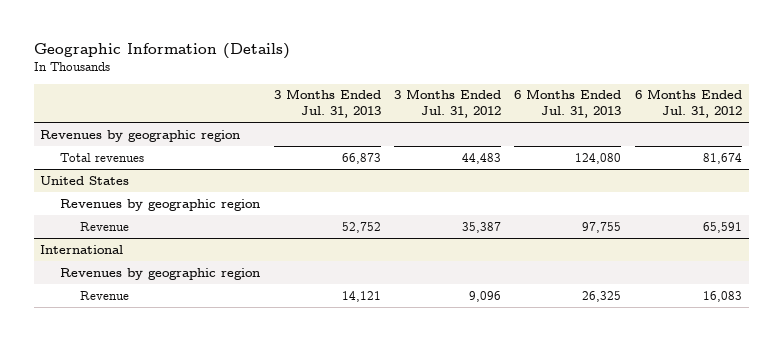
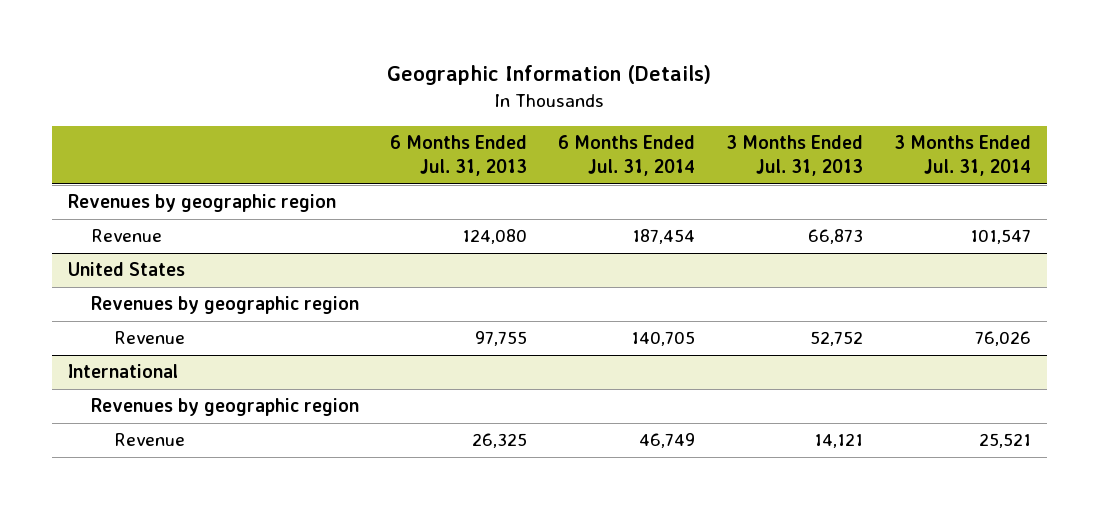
- | 3 Months Ended Jul. 31, 2013 | 3 Months Ended Jul. 31, 2012 | 6 Months Ended Jul. 31, 2013 | 6 Months Ended Jul. 31, 2012
+ | 6 Months Ended Jul. 31, 2013 | 6 Months Ended Jul. 31, 2014 | 3 Months Ended Jul. 31, 2013 | 3 Months Ended Jul. 31, 2014
- Total revenues | 66,873 | 44,483 | 124,080 | 81,674
+ Revenue | 124,080 | 187,454 | 66,873 | 101,547

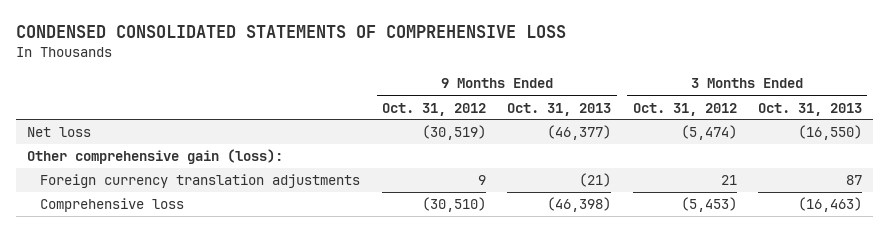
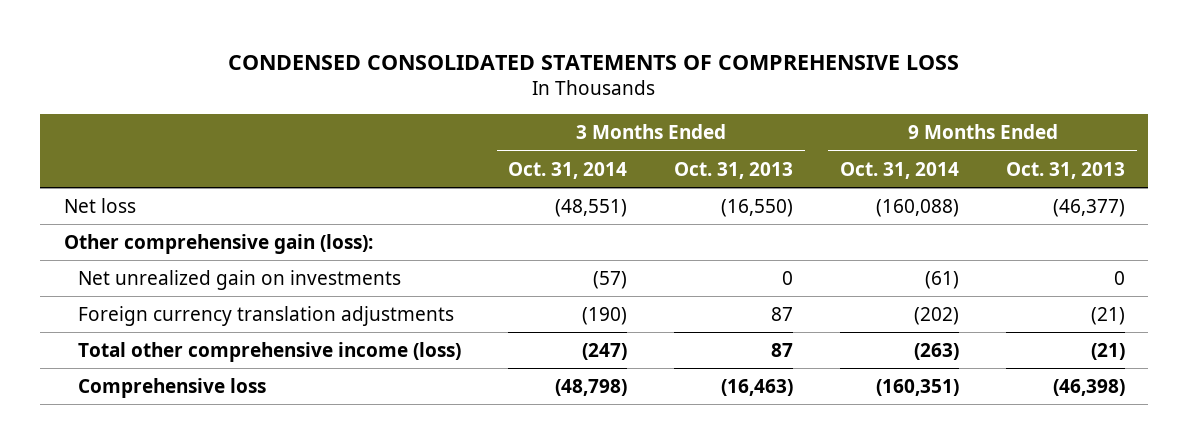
- | 9 Months Ended Oct. 31, 2012 | 9 Months Ended Oct. 31, 2013 | 3 Months Ended Oct. 31, 2012 | 3 Months Ended Oct. 31, 2013
+ | 3 Months Ended Oct. 31, 2014 | 3 Months Ended Oct. 31, 2013 | 9 Months Ended Oct. 31, 2014 | 9 Months Ended Oct. 31, 2013
+ Net unrealized gain on investments | (57) | 0 | (61) | 0
+ Total other comprehensive income (loss) | (247) | 87 | (263) | (21)

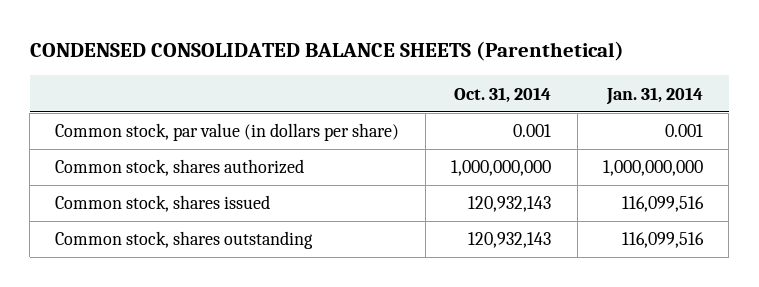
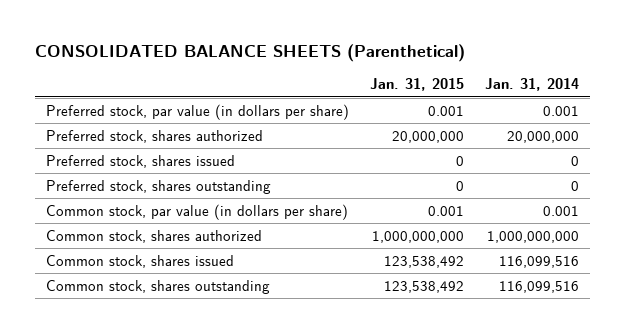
- CONDENSED CONSOLIDATED BALANCE SHEETS (Parenthetical)
+ CONSOLIDATED BALANCE SHEETS (Parenthetical)
- | Oct. 31, 2014 | Jan. 31, 2014
+ | Jan. 31, 2015 | Jan. 31, 2014
+ Preferred stock, par value (in dollars per share) | 0.001 | 0.001
+ Preferred stock, shares authorized | 20,000,000 | 20,000,000
+ Preferred stock, shares issued | 0 | 0
+ Preferred stock, shares outstanding | 0 | 0

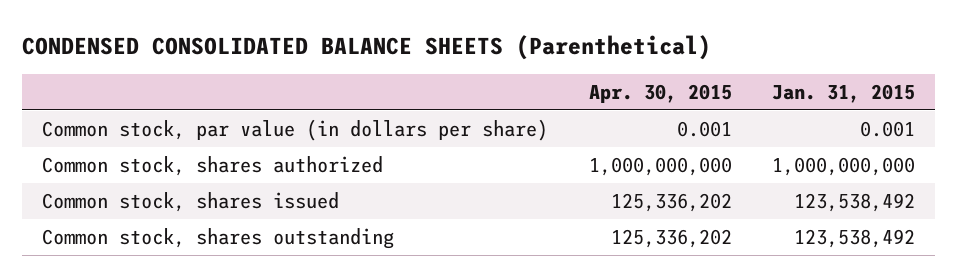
- CONSOLIDATED BALANCE SHEETS (Parenthetical)
+ CONDENSED CONSOLIDATED BALANCE SHEETS (Parenthetical)
- | Jan. 31, 2015 | Jan. 31, 2014
+ | Apr. 30, 2015 | Jan. 31, 2015
- Preferred stock, par value (in dollars per share) | 0.001 | 0.001
- Preferred stock, shares authorized | 20,000,000 | 20,000,000
- Preferred stock, shares issued | 0 | 0
- Preferred stock, shares outstanding | 0 | 0

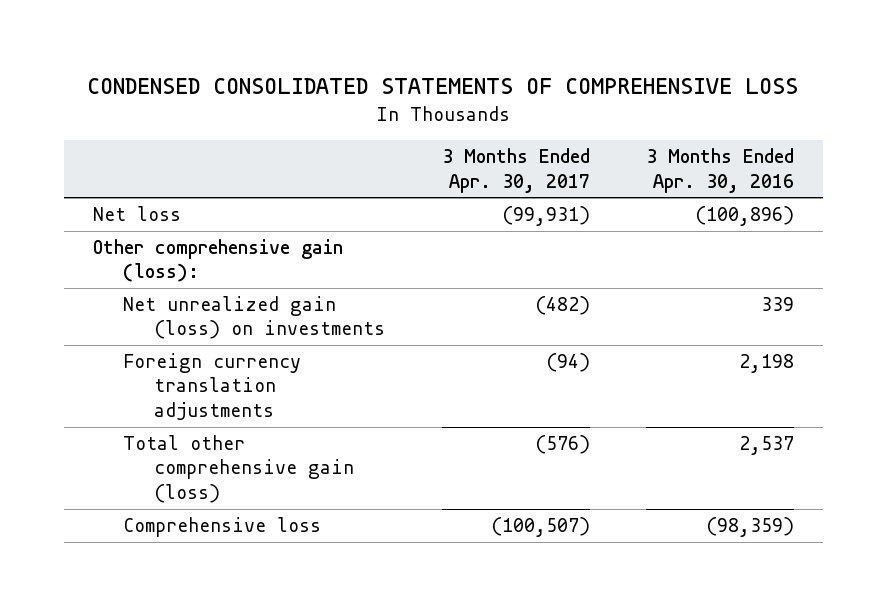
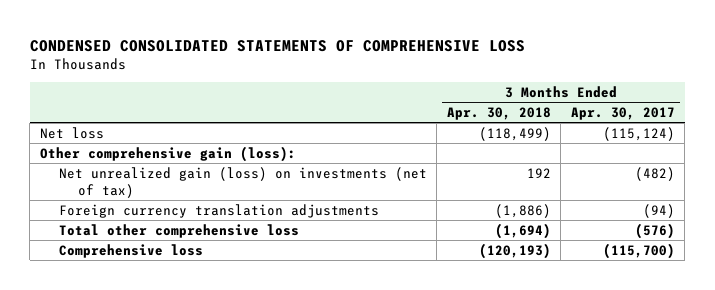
- | 3 Months Ended Apr. 30, 2017 | 3 Months Ended Apr. 30, 2016
+ | 3 Months Ended Apr. 30, 2018 | 3 Months Ended Apr. 30, 2017
- Net loss | (99,931) | (100,896)
+ Net loss | (118,499) | (115,124)
- Net unrealized gain (loss) on investments | (482) | 339
+ Net unrealized gain (loss) on investments (net of tax) | 192 | (482)
- Total other comprehensive gain (loss) | (576) | 2,537
- Comprehensive loss | (100,507) | (98,359)
+ Total other comprehensive loss | (1,694) | (576)
+ Comprehensive loss | (120,193) | (115,700)

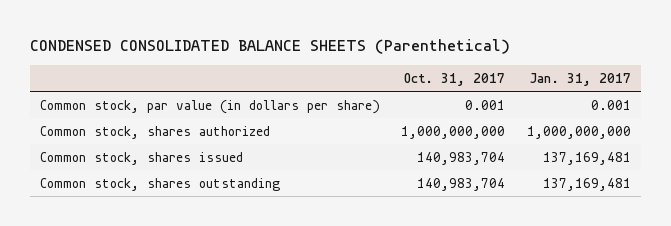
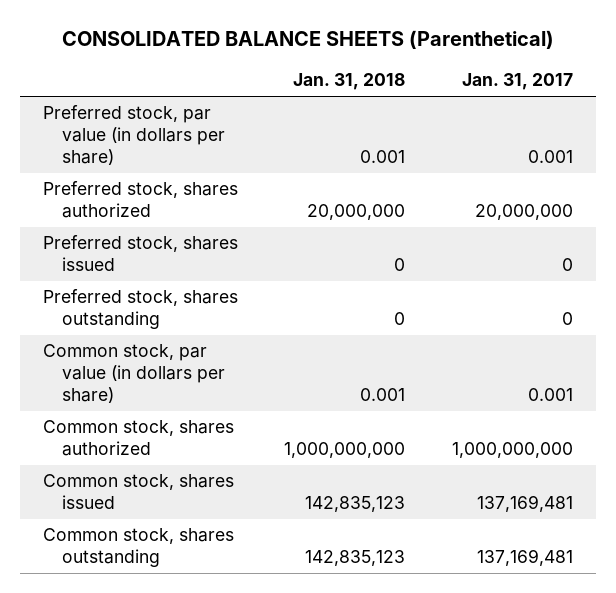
- CONDENSED CONSOLIDATED BALANCE SHEETS (Parenthetical)
+ CONSOLIDATED BALANCE SHEETS (Parenthetical)
- | Oct. 31, 2017 | Jan. 31, 2017
+ | Jan. 31, 2018 | Jan. 31, 2017
+ Preferred stock, par value (in dollars per share) | 0.001 | 0.001
+ Preferred stock, shares authorized | 20,000,000 | 20,000,000
+ Preferred stock, shares issued | 0 | 0
+ Preferred stock, shares outstanding | 0 | 0

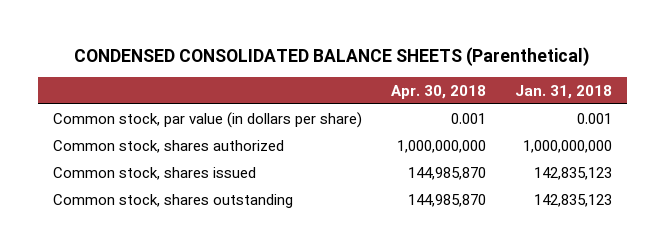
- CONSOLIDATED BALANCE SHEETS (Parenthetical)
+ CONDENSED CONSOLIDATED BALANCE SHEETS (Parenthetical)
- | Jan. 31, 2018 | Jan. 31, 2017
+ | Apr. 30, 2018 | Jan. 31, 2018
- Preferred stock, par value (in dollars per share) | 0.001 | 0.001
- Preferred stock, shares authorized | 20,000,000 | 20,000,000
- Preferred stock, shares issued | 0 | 0
- Preferred stock, shares outstanding | 0 | 0

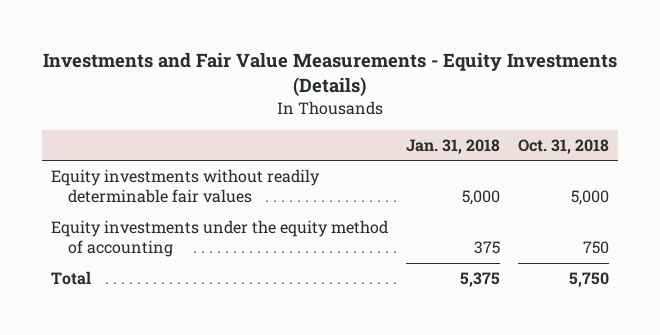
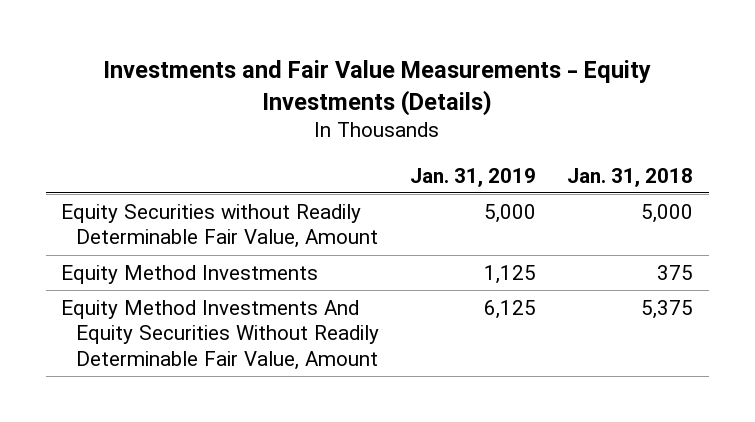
- | Jan. 31, 2018 | Oct. 31, 2018
+ | Jan. 31, 2019 | Jan. 31, 2018
- Equity investments without readily determinable fair values | 5,000 | 5,000
- Equity investments under the equity method of accounting | 375 | 750
- Total | 5,375 | 5,750
+ Equity Securities without Readily Determinable Fair Value, Amount | 5,000 | 5,000
+ Equity Method Investments | 1,125 | 375
+ Equity Method Investments And Equity Securities Without Readily Determinable Fair Value, Amount | 6,125 | 5,375

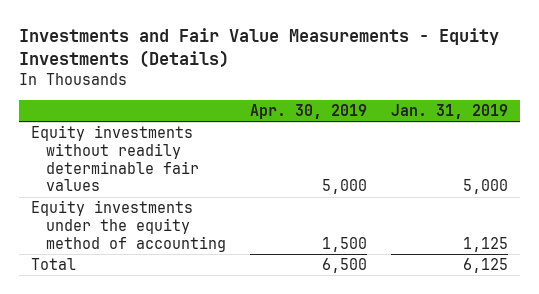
- | Jan. 31, 2019 | Jan. 31, 2018
+ | Apr. 30, 2019 | Jan. 31, 2019
- Equity Securities without Readily Determinable Fair Value, Amount | 5,000 | 5,000
- Equity Method Investments | 1,125 | 375
- Equity Method Investments And Equity Securities Without Readily Determinable Fair Value, Amount | 6,125 | 5,375
+ Equity investments without readily determinable fair values | 5,000 | 5,000
+ Equity investments under the equity method of accounting | 1,500 | 1,125
+ Total | 6,500 | 6,125

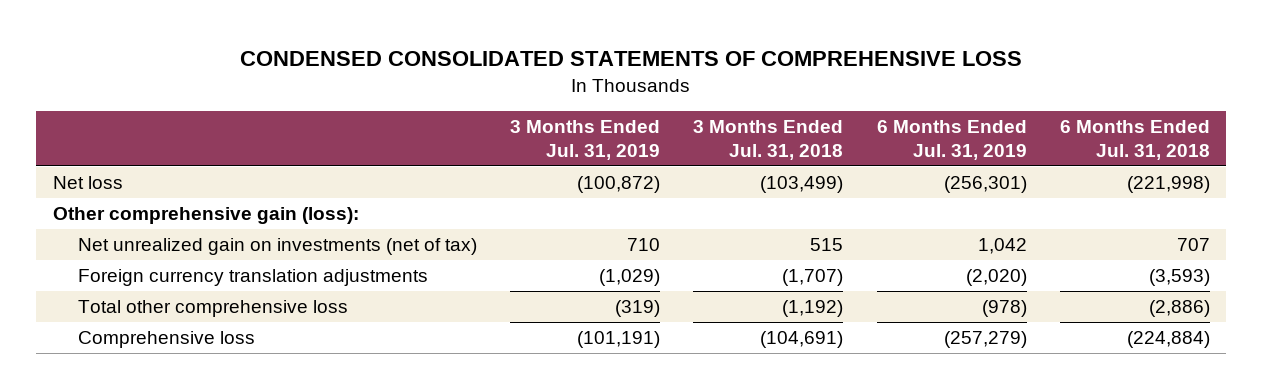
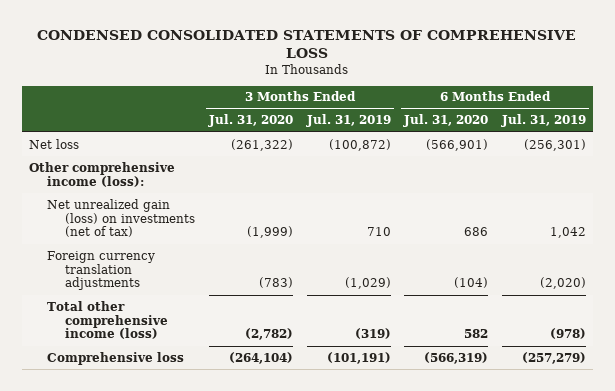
- | 3 Months Ended Jul. 31, 2019 | 3 Months Ended Jul. 31, 2018 | 6 Months Ended Jul. 31, 2019 | 6 Months Ended Jul. 31, 2018
+ | 3 Months Ended Jul. 31, 2020 | 3 Months Ended Jul. 31, 2019 | 6 Months Ended Jul. 31, 2020 | 6 Months Ended Jul. 31, 2019
- Other comprehensive gain (loss):
- Net unrealized gain on investments (net of tax) | 710 | 515 | 1,042 | 707
+ Other comprehensive income (loss):
+ Net unrealized gain (loss) on investments (net of tax) | (1,999) | 710 | 686 | 1,042
- Total other comprehensive loss | (319) | (1,192) | (978) | (2,886)
+ Total other comprehensive income (loss) | (2,782) | (319) | 582 | (978)

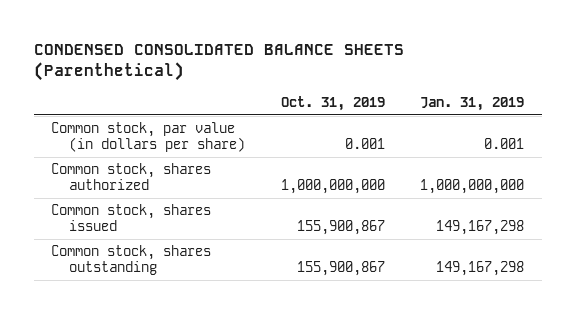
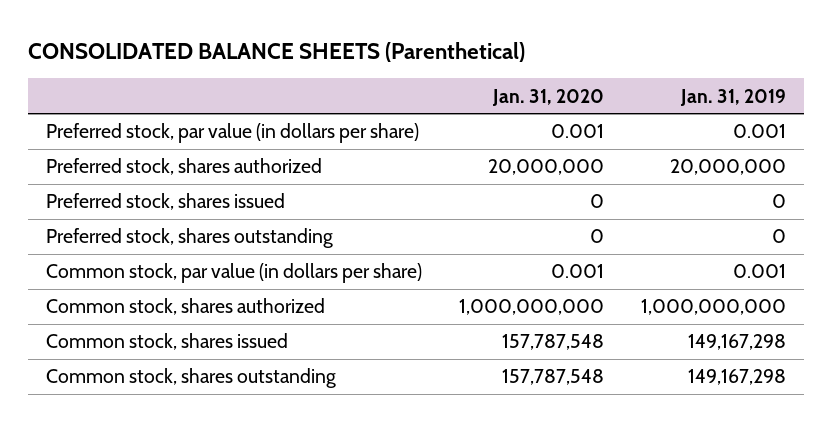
- CONDENSED CONSOLIDATED BALANCE SHEETS (Parenthetical)
+ CONSOLIDATED BALANCE SHEETS (Parenthetical)
- | Oct. 31, 2019 | Jan. 31, 2019
+ | Jan. 31, 2020 | Jan. 31, 2019
+ Preferred stock, par value (in dollars per share) | 0.001 | 0.001
+ Preferred stock, shares authorized | 20,000,000 | 20,000,000
+ Preferred stock, shares issued | 0 | 0
+ Preferred stock, shares outstanding | 0 | 0

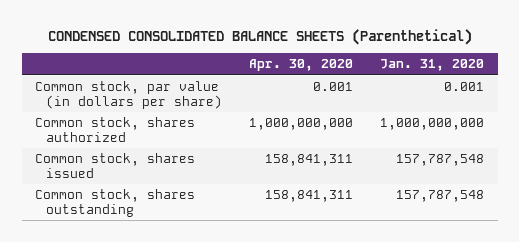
- CONSOLIDATED BALANCE SHEETS (Parenthetical)
+ CONDENSED CONSOLIDATED BALANCE SHEETS (Parenthetical)
- | Jan. 31, 2020 | Jan. 31, 2019
+ | Apr. 30, 2020 | Jan. 31, 2020
- Preferred stock, par value (in dollars per share) | 0.001 | 0.001
- Preferred stock, shares authorized | 20,000,000 | 20,000,000
- Preferred stock, shares issued | 0 | 0
- Preferred stock, shares outstanding | 0 | 0

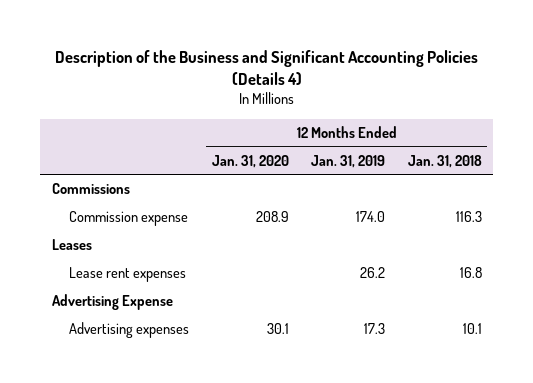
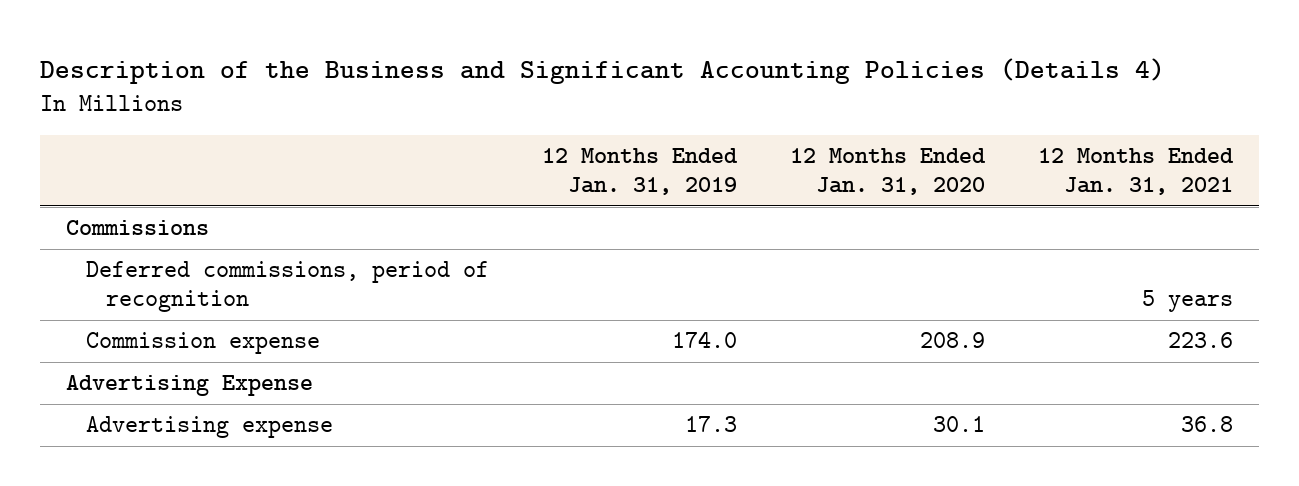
- | 12 Months Ended Jan. 31, 2020 | 12 Months Ended Jan. 31, 2019 | 12 Months Ended Jan. 31, 2018
+ | 12 Months Ended Jan. 31, 2019 | 12 Months Ended Jan. 31, 2020 | 12 Months Ended Jan. 31, 2021
+ Deferred commissions, period of recognition | | | 5 years
- Leases
- Lease rent expenses | | 26.2 | 16.8
- Advertising expenses | 30.1 | 17.3 | 10.1
+ Advertising expense | 17.3 | 30.1 | 36.8

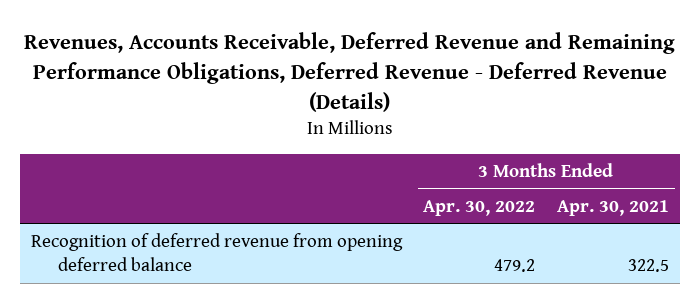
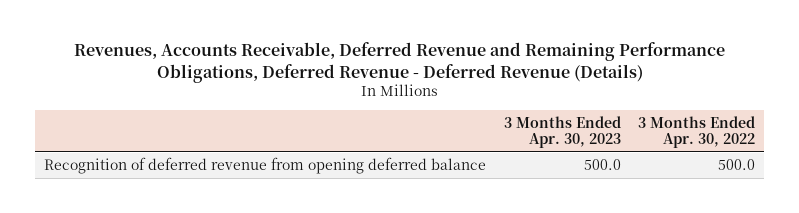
- | 3 Months Ended Apr. 30, 2022 | 3 Months Ended Apr. 30, 2021
+ | 3 Months Ended Apr. 30, 2023 | 3 Months Ended Apr. 30, 2022
- Recognition of deferred revenue from opening deferred balance | 479.2 | 322.5
+ Recognition of deferred revenue from opening deferred balance | 500.0 | 500.0

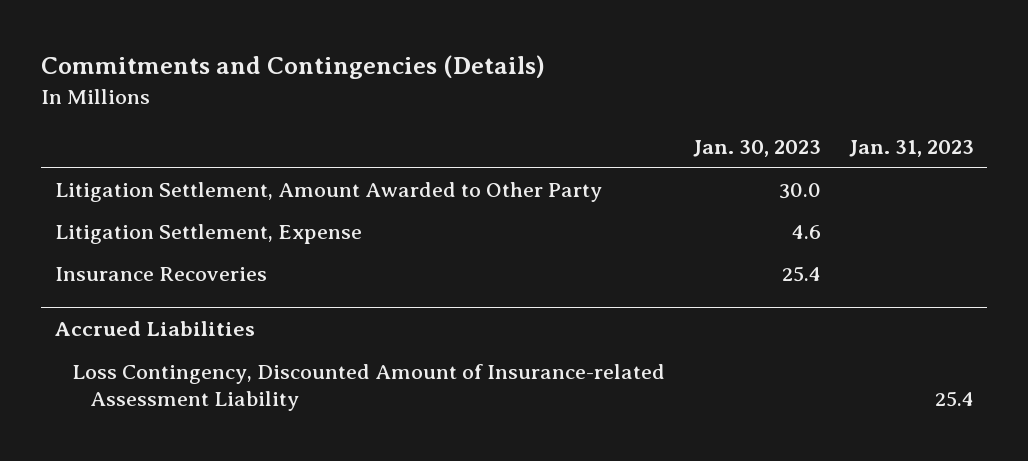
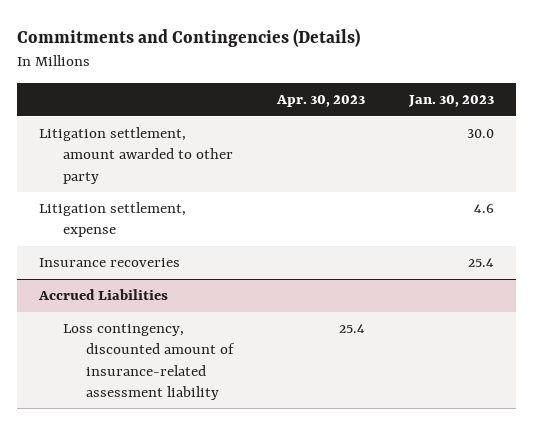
- | Jan. 30, 2023 | Jan. 31, 2023
+ | Apr. 30, 2023 | Jan. 30, 2023
- Litigation Settlement, Amount Awarded to Other Party | 30.0 |
- Litigation Settlement, Expense | 4.6 |
- Insurance Recoveries | 25.4 |
+ Litigation settlement, amount awarded to other party | | 30.0
+ Litigation settlement, expense | | 4.6
+ Insurance recoveries | | 25.4
@ Accrued Liabilities
- Loss Contingency, Discounted Amount of Insurance-related Assessment Liability | | 25.4
+ Loss contingency, discounted amount of insurance-related assessment liability | 25.4 |

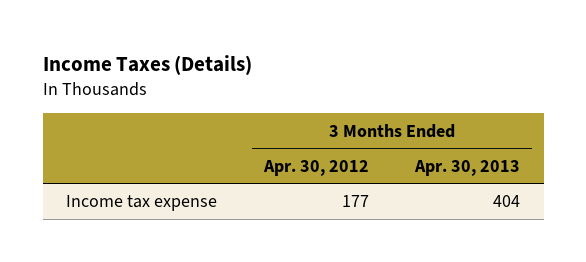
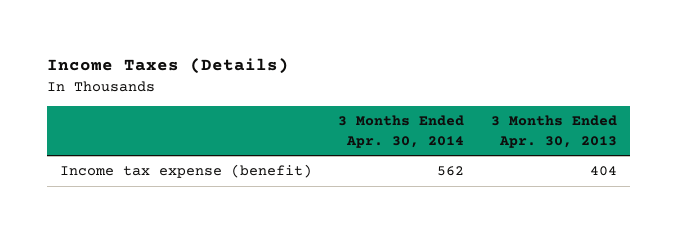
- | 3 Months Ended Apr. 30, 2012 | 3 Months Ended Apr. 30, 2013
+ | 3 Months Ended Apr. 30, 2014 | 3 Months Ended Apr. 30, 2013
- Income tax expense | 177 | 404
+ Income tax expense (benefit) | 562 | 404

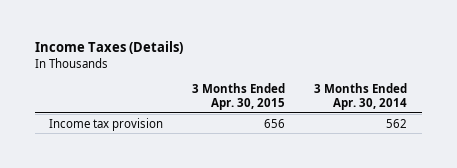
- | 3 Months Ended Apr. 30, 2014 | 3 Months Ended Apr. 30, 2013
+ | 3 Months Ended Apr. 30, 2015 | 3 Months Ended Apr. 30, 2014
- Income tax expense (benefit) | 562 | 404
+ Income tax provision | 656 | 562

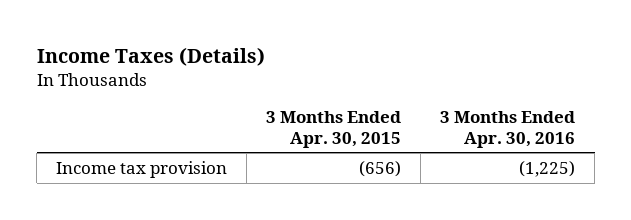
- | 3 Months Ended Apr. 30, 2015 | 3 Months Ended Apr. 30, 2014
+ | 3 Months Ended Apr. 30, 2015 | 3 Months Ended Apr. 30, 2016
- Income tax provision | 656 | 562
+ Income tax provision | (656) | (1,225)

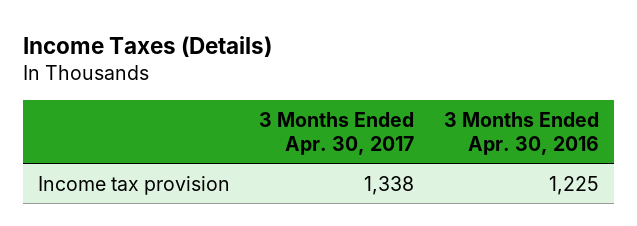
- | 3 Months Ended Apr. 30, 2015 | 3 Months Ended Apr. 30, 2016
+ | 3 Months Ended Apr. 30, 2017 | 3 Months Ended Apr. 30, 2016
- Income tax provision | (656) | (1,225)
+ Income tax provision | 1,338 | 1,225

